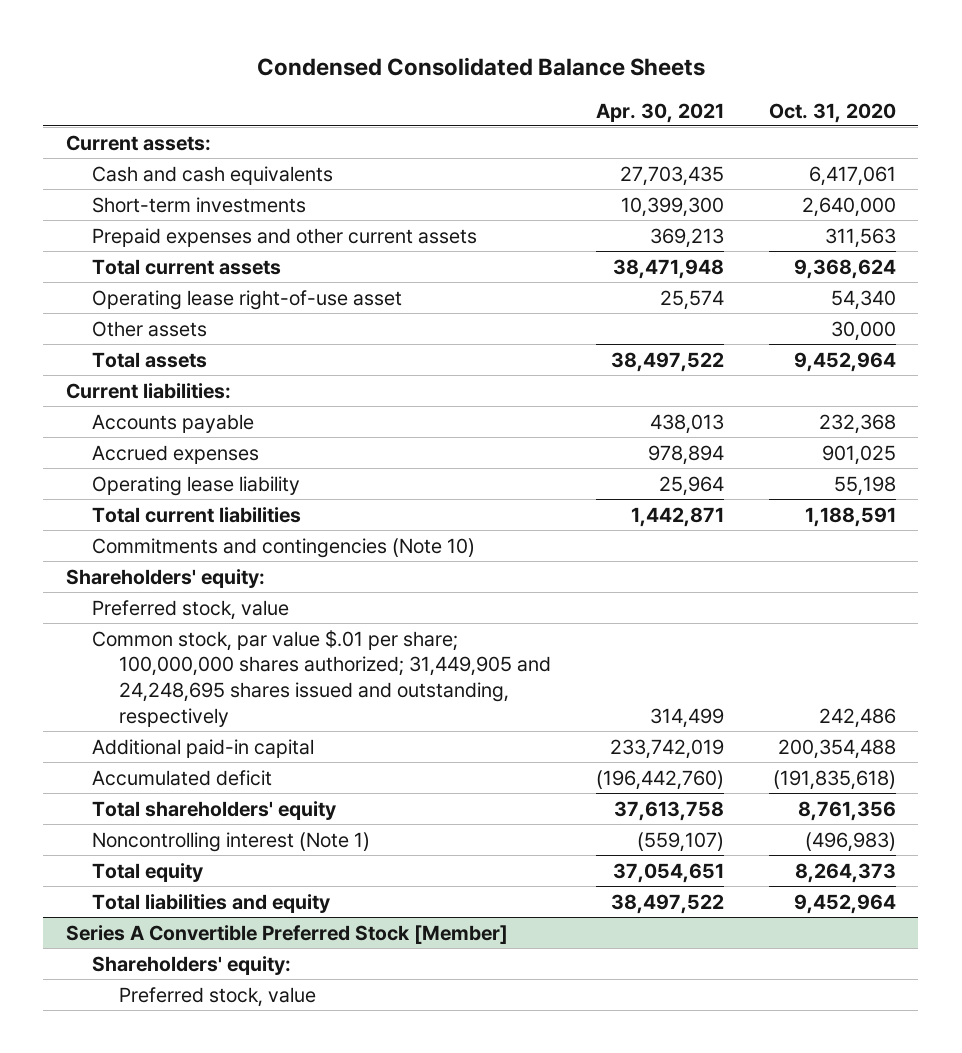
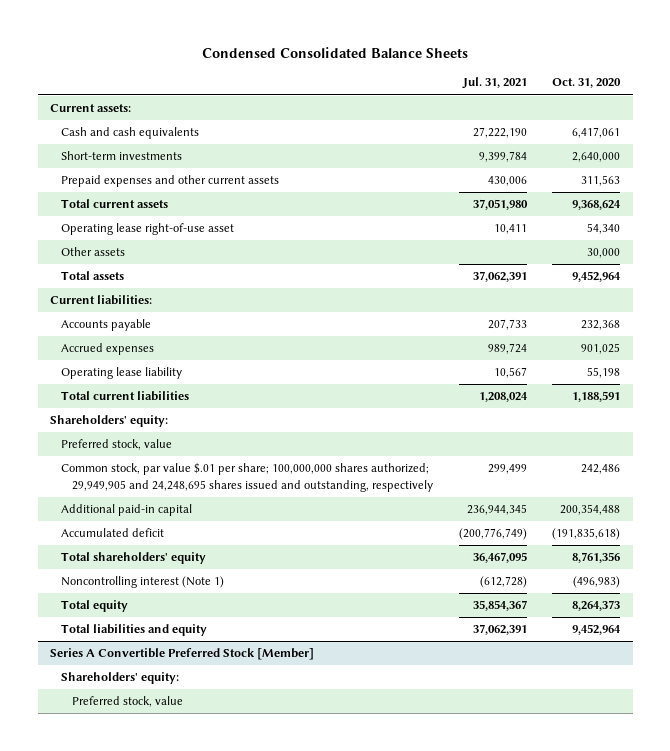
- | Apr. 30, 2021 | Oct. 31, 2020
+ | Jul. 31, 2021 | Oct. 31, 2020
- Commitments and contingencies (Note 10)
- Common stock, par value $.01 per share; 100,000,000 shares authorized; 31,449,905 and 24,248,695 shares issued and outstanding, respectively | 314,499 | 242,486
+ Common stock, par value $.01 per share; 100,000,000 shares authorized; 29,949,905 and 24,248,695 shares issued and outstanding, respectively | 299,499 | 242,486

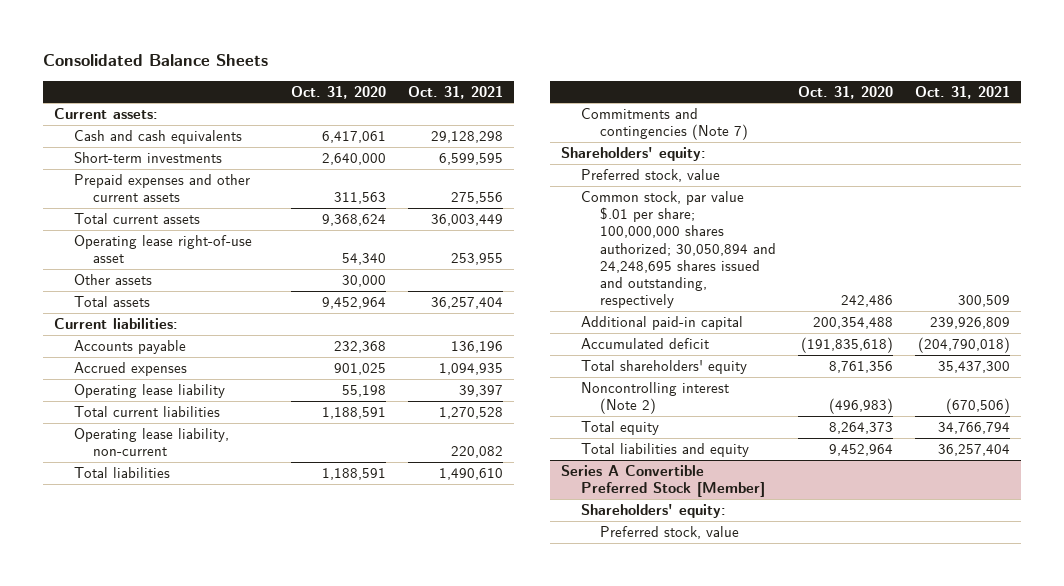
- Condensed Consolidated Balance Sheets
+ Consolidated Balance Sheets
- | Jul. 31, 2021 | Oct. 31, 2020
+ | Oct. 31, 2020 | Oct. 31, 2021
+ Operating lease liability, non-current | | 220,082
+ Total liabilities | 1,188,591 | 1,490,610
+ Commitments and contingencies (Note 7)
- Common stock, par value $.01 per share; 100,000,000 shares authorized; 29,949,905 and 24,248,695 shares issued and outstanding, respectively | 299,499 | 242,486
+ Common stock, par value $.01 per share; 100,000,000 shares authorized; 30,050,894 and 24,248,695 shares issued and outstanding, respectively | 242,486 | 300,509
- Noncontrolling interest (Note 1) | (612,728) | (496,983)
+ Noncontrolling interest (Note 2) | (496,983) | (670,506)

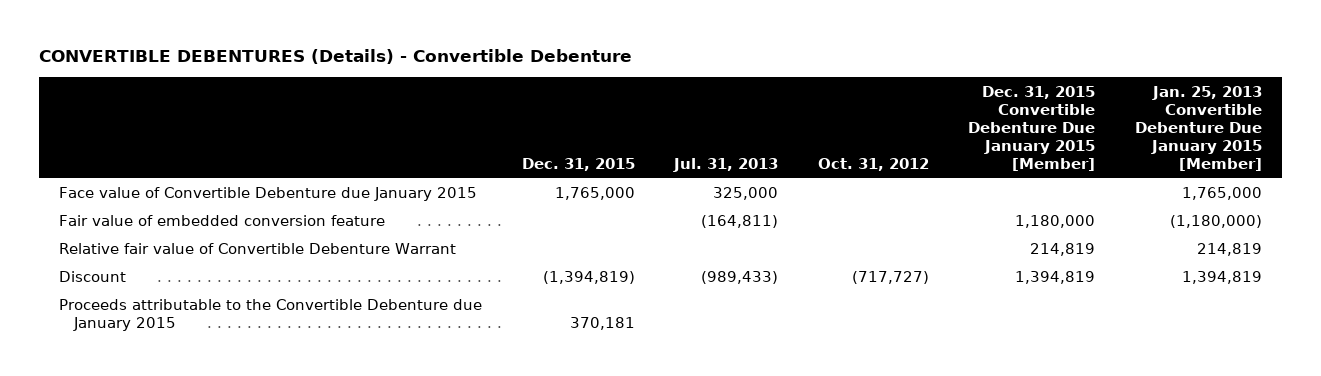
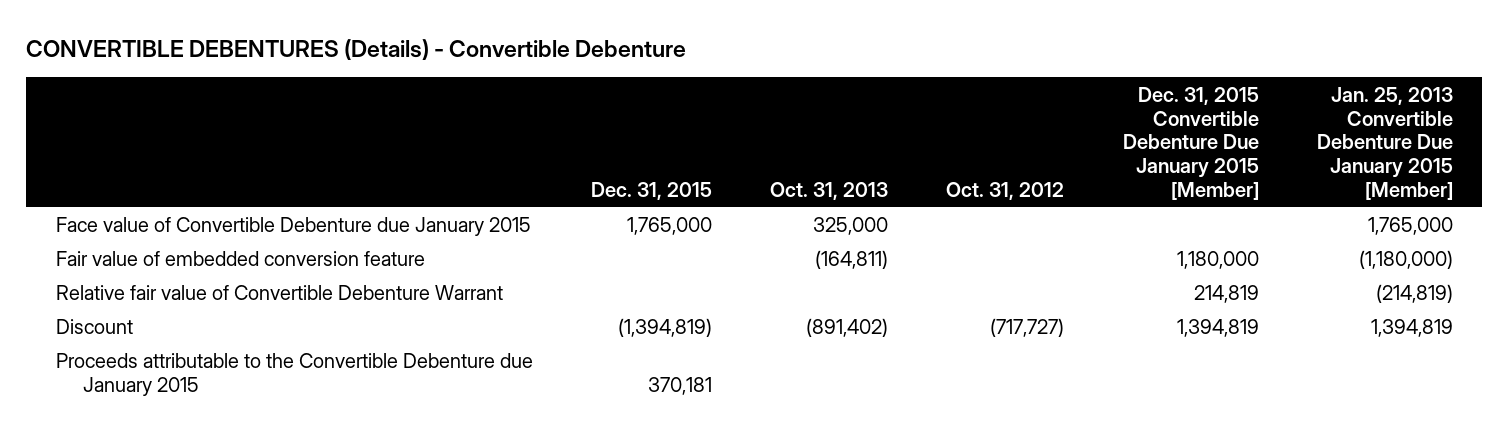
- | Dec. 31, 2015 | Jul. 31, 2013 | Oct. 31, 2012 | Dec. 31, 2015 Convertible Debenture Due January 2015 [Member] | Jan. 25, 2013 Convertible Debenture Due January 2015 [Member]
+ | Dec. 31, 2015 | Oct. 31, 2013 | Oct. 31, 2012 | Dec. 31, 2015 Convertible Debenture Due January 2015 [Member] | Jan. 25, 2013 Convertible Debenture Due January 2015 [Member]
- Relative fair value of Convertible Debenture Warrant | | | | 214,819 | 214,819
+ Relative fair value of Convertible Debenture Warrant | | | | 214,819 | (214,819)

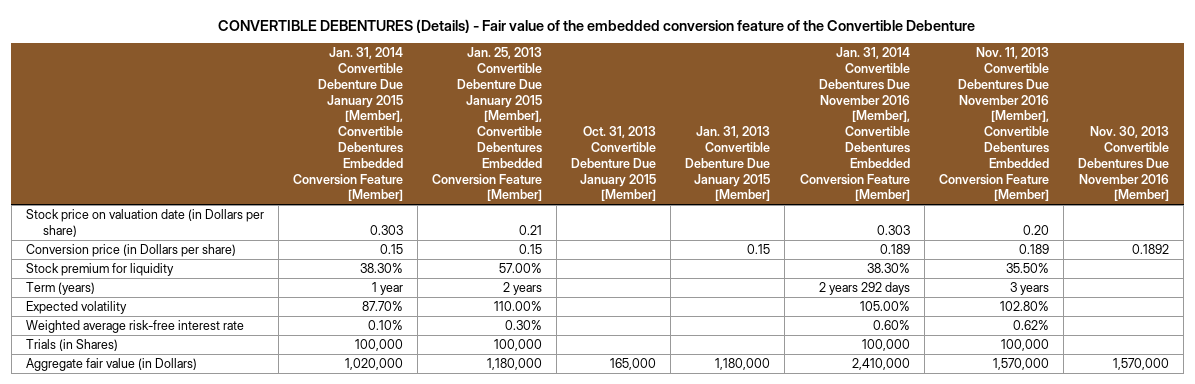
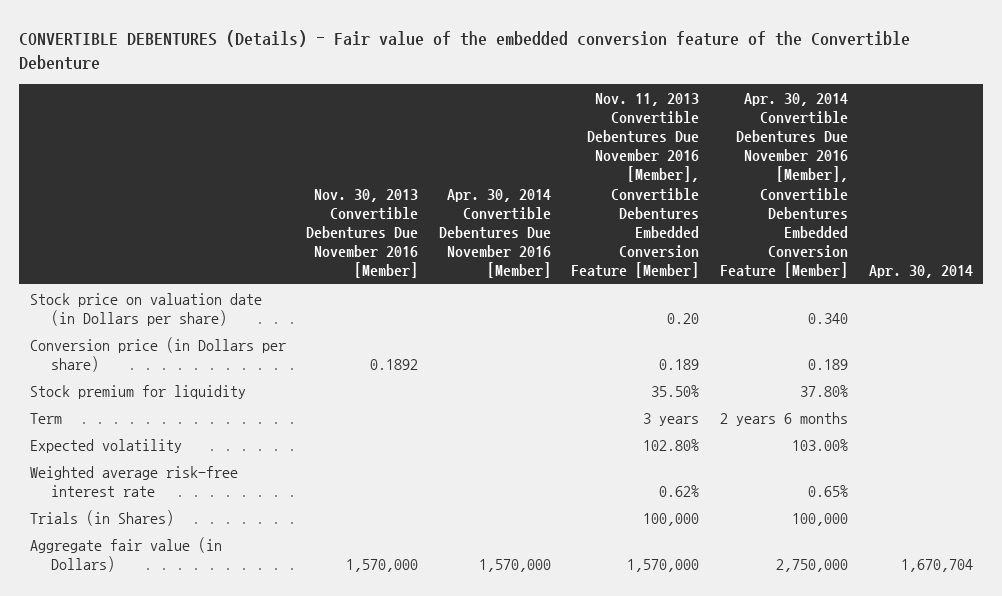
- | Jan. 31, 2014 Convertible Debenture Due January 2015 [Member], Convertible Debentures Embedded Conversion Feature [Member] | Jan. 25, 2013 Convertible Debenture Due January 2015 [Member], Convertible Debentures Embedded Conversion Feature [Member] | Oct. 31, 2013 Convertible Debenture Due January 2015 [Member] | Jan. 31, 2013 Convertible Debenture Due January 2015 [Member] | Jan. 31, 2014 Convertible Debentures Due November 2016 [Member], Convertible Debentures Embedded Conversion Feature [Member] | Nov. 11, 2013 Convertible Debentures Due November 2016 [Member], Convertible Debentures Embedded Conversion Feature [Member] | Nov. 30, 2013 Convertible Debentures Due November 2016 [Member]
+ | Nov. 30, 2013 Convertible Debentures Due November 2016 [Member] | Apr. 30, 2014 Convertible Debentures Due November 2016 [Member] | Nov. 11, 2013 Convertible Debentures Due November 2016 [Member], Convertible Debentures Embedded Conversion Feature [Member] | Apr. 30, 2014 Convertible Debentures Due November 2016 [Member], Convertible Debentures Embedded Conversion Feature [Member] | Apr. 30, 2014
- Term (years) | 1 year | 2 years | | | 2 years 292 days | 3 years |
+ Term | | | 3 years | 2 years 6 months |

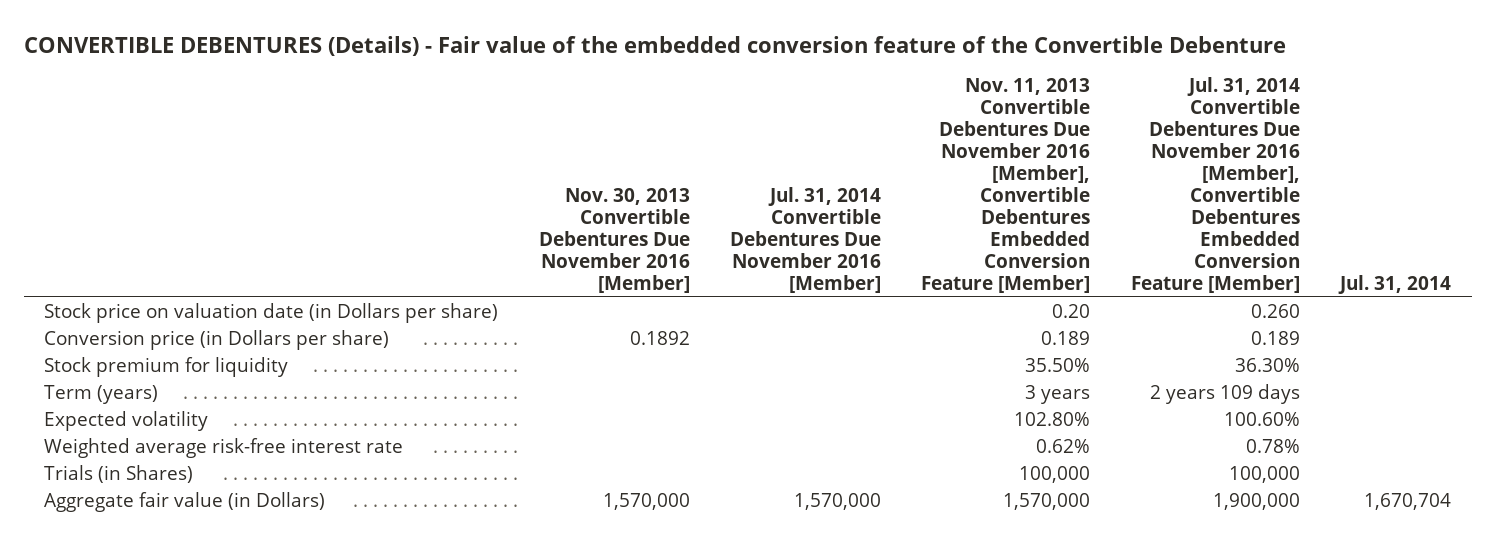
- | Nov. 30, 2013 Convertible Debentures Due November 2016 [Member] | Apr. 30, 2014 Convertible Debentures Due November 2016 [Member] | Nov. 11, 2013 Convertible Debentures Due November 2016 [Member], Convertible Debentures Embedded Conversion Feature [Member] | Apr. 30, 2014 Convertible Debentures Due November 2016 [Member], Convertible Debentures Embedded Conversion Feature [Member] | Apr. 30, 2014
+ | Nov. 30, 2013 Convertible Debentures Due November 2016 [Member] | Jul. 31, 2014 Convertible Debentures Due November 2016 [Member] | Nov. 11, 2013 Convertible Debentures Due November 2016 [Member], Convertible Debentures Embedded Conversion Feature [Member] | Jul. 31, 2014 Convertible Debentures Due November 2016 [Member], Convertible Debentures Embedded Conversion Feature [Member] | Jul. 31, 2014
- Term | | | 3 years | 2 years 6 months |
+ Term (years) | | | 3 years | 2 years 109 days |

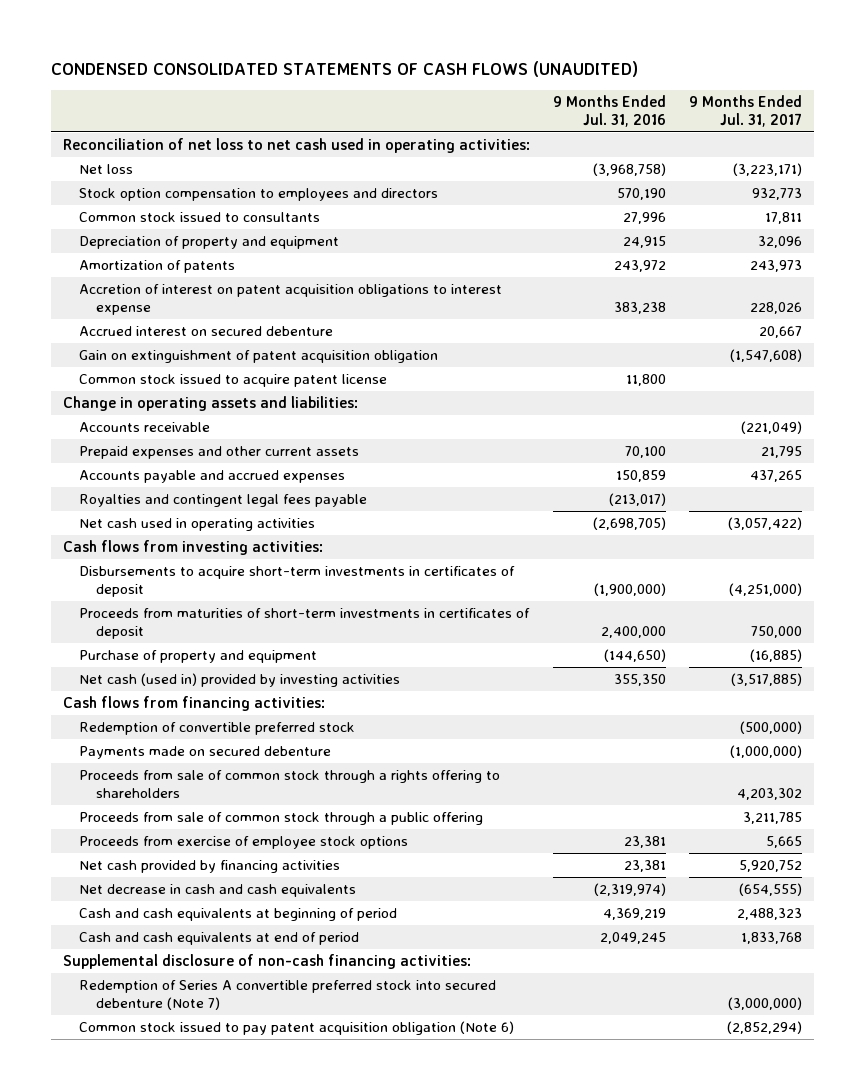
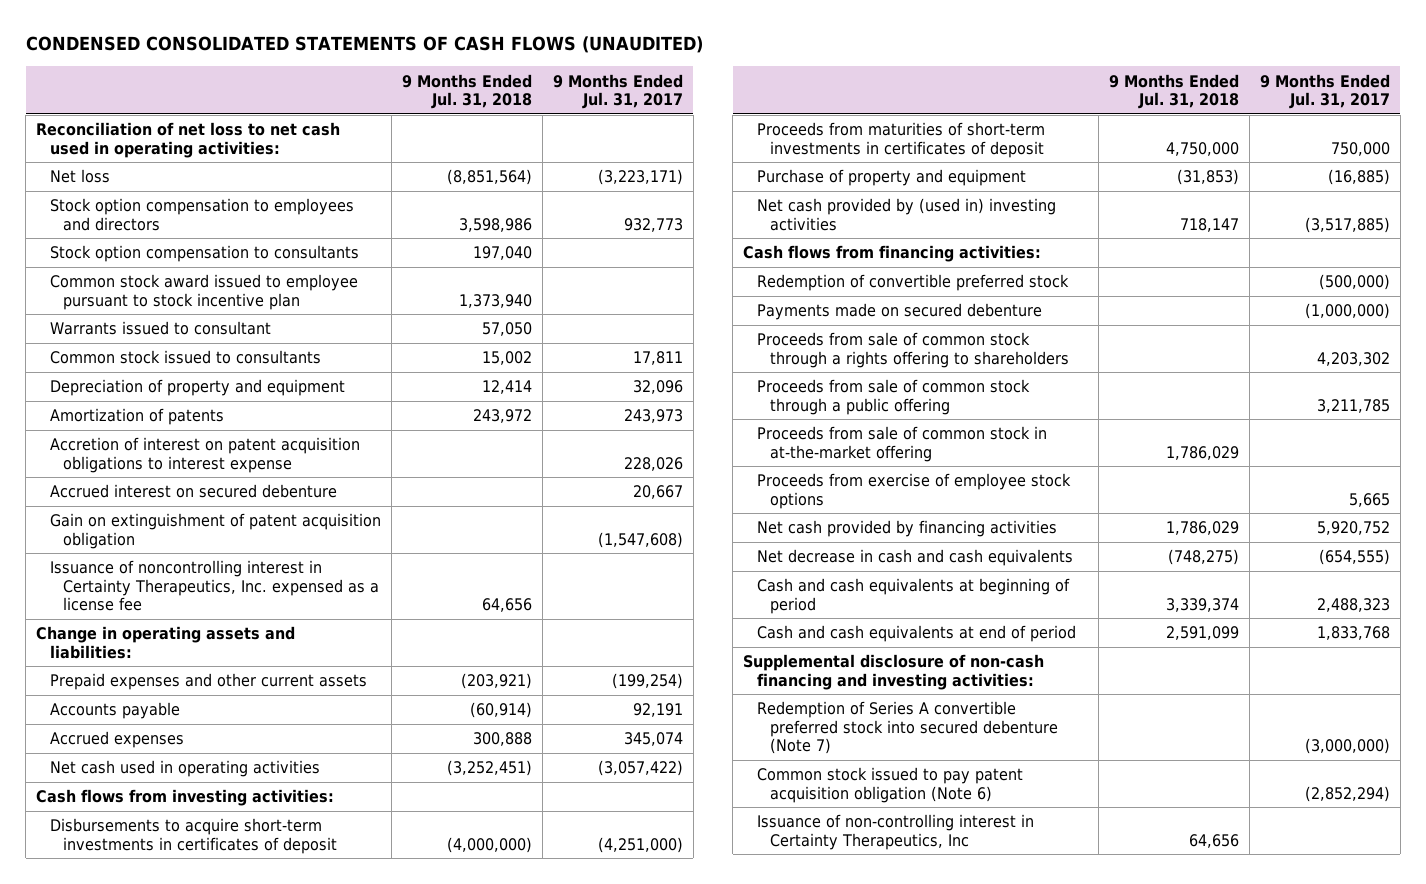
- | 9 Months Ended Jul. 31, 2016 | 9 Months Ended Jul. 31, 2017
+ | 9 Months Ended Jul. 31, 2018 | 9 Months Ended Jul. 31, 2017
+ Stock option compensation to consultants | 197,040 |
+ Common stock award issued to employee pursuant to stock incentive plan | 1,373,940 |
+ Warrants issued to consultant | 57,050 |
- Common stock issued to acquire patent license | 11,800 |
+ Issuance of noncontrolling interest in Certainty Therapeutics, Inc. expensed as a license fee | 64,656 |
- Accounts receivable | | (221,049)
- Prepaid expenses and other current assets | 70,100 | 21,795
- Accounts payable and accrued expenses | 150,859 | 437,265
- Royalties and contingent legal fees payable | (213,017) |
+ Prepaid expenses and other current assets | (203,921) | (199,254)
+ Accounts payable | (60,914) | 92,191
+ Accrued expenses | 300,888 | 345,074
- Net cash (used in) provided by investing activities | 355,350 | (3,517,885)
+ Net cash provided by (used in) investing activities | 718,147 | (3,517,885)
+ Proceeds from sale of common stock in at-the-market offering | 1,786,029 |
- Supplemental disclosure of non-cash financing activities:
+ Supplemental disclosure of non-cash financing and investing activities:
+ Issuance of non-controlling interest in Certainty Therapeutics, Inc | 64,656 |

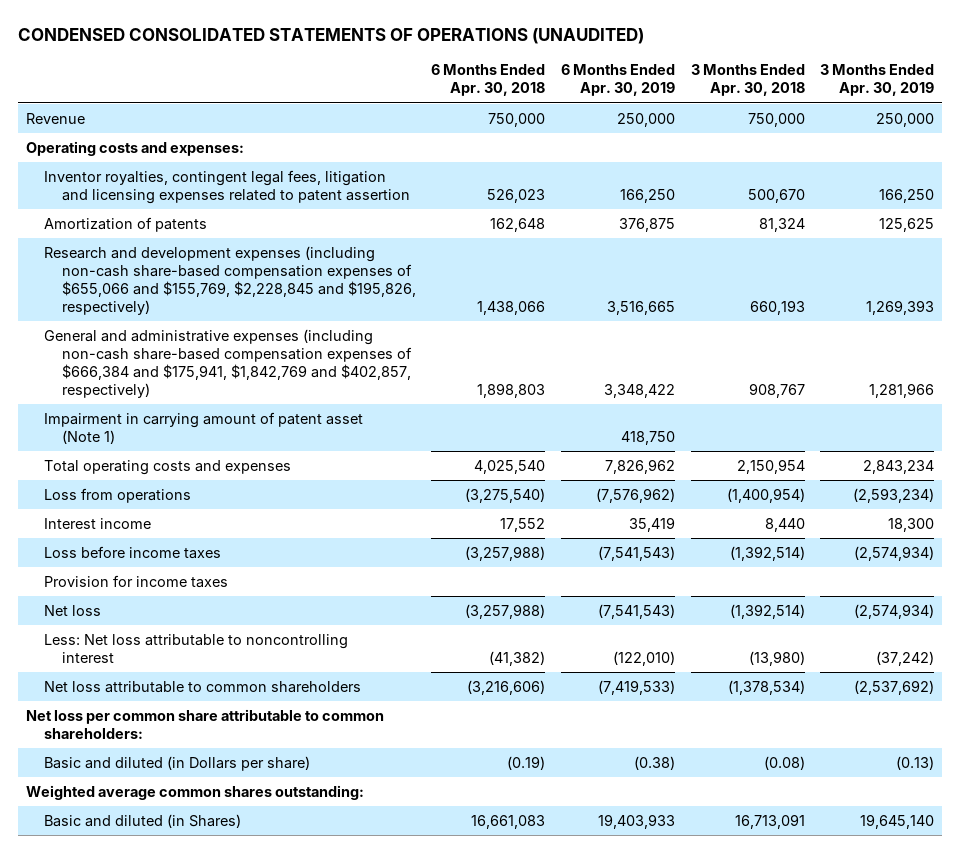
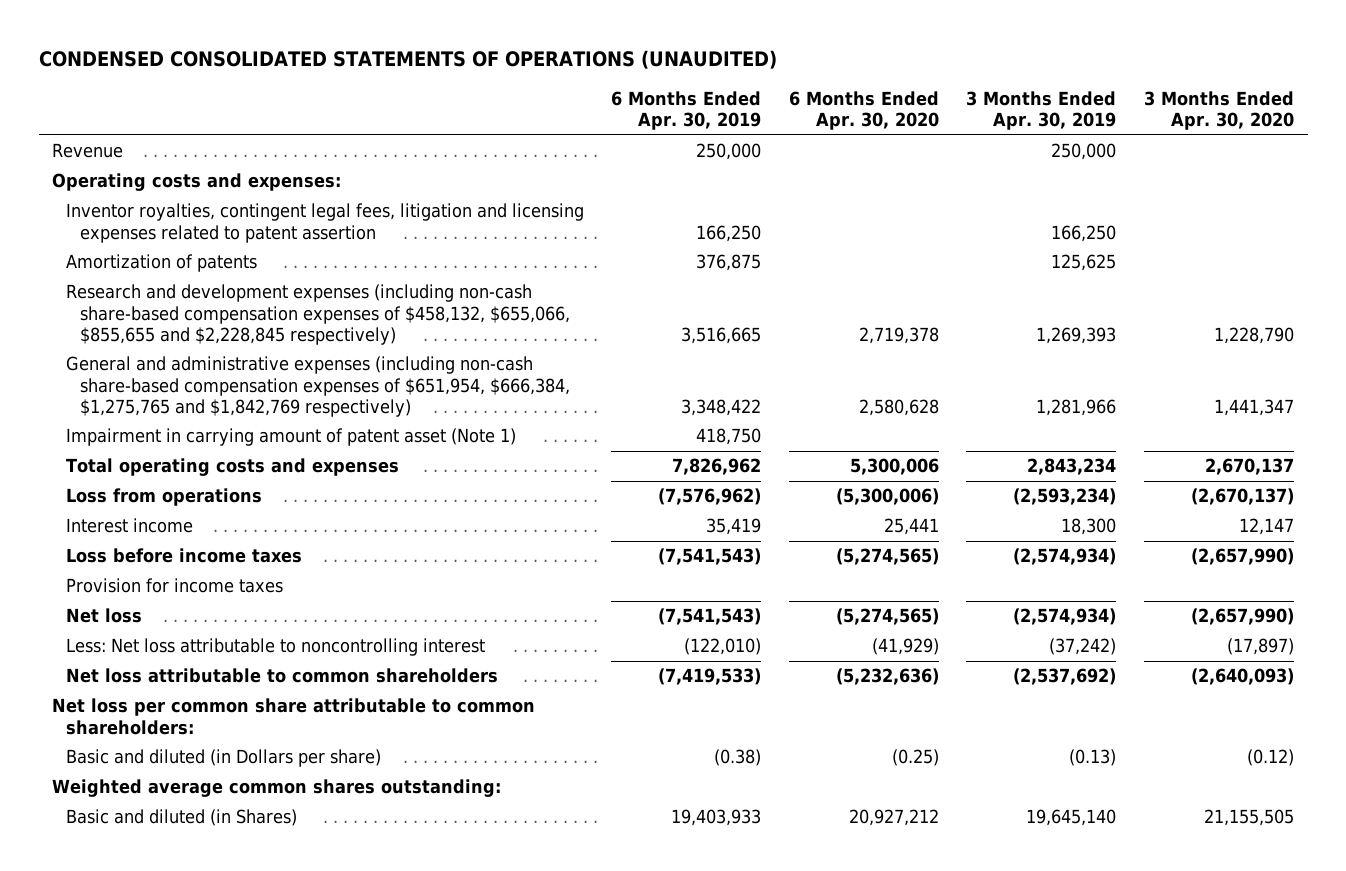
- | 6 Months Ended Apr. 30, 2018 | 6 Months Ended Apr. 30, 2019 | 3 Months Ended Apr. 30, 2018 | 3 Months Ended Apr. 30, 2019
+ | 6 Months Ended Apr. 30, 2019 | 6 Months Ended Apr. 30, 2020 | 3 Months Ended Apr. 30, 2019 | 3 Months Ended Apr. 30, 2020
- Research and development expenses (including non-cash share-based compensation expenses of $655,066 and $155,769, $2,228,845 and $195,826, respectively) | 1,438,066 | 3,516,665 | 660,193 | 1,269,393
- General and administrative expenses (including non-cash share-based compensation expenses of $666,384 and $175,941, $1,842,769 and $402,857, respectively) | 1,898,803 | 3,348,422 | 908,767 | 1,281,966
+ Research and development expenses (including non-cash share-based compensation expenses of $458,132, $655,066, $855,655 and $2,228,845 respectively) | 3,516,665 | 2,719,378 | 1,269,393 | 1,228,790
+ General and administrative expenses (including non-cash share-based compensation expenses of $651,954, $666,384, $1,275,765 and $1,842,769 respectively) | 3,348,422 | 2,580,628 | 1,281,966 | 1,441,347

